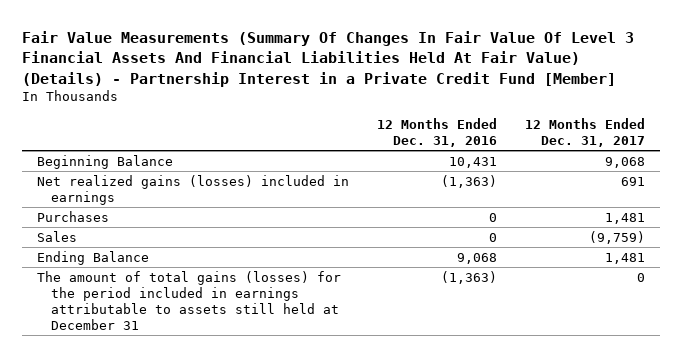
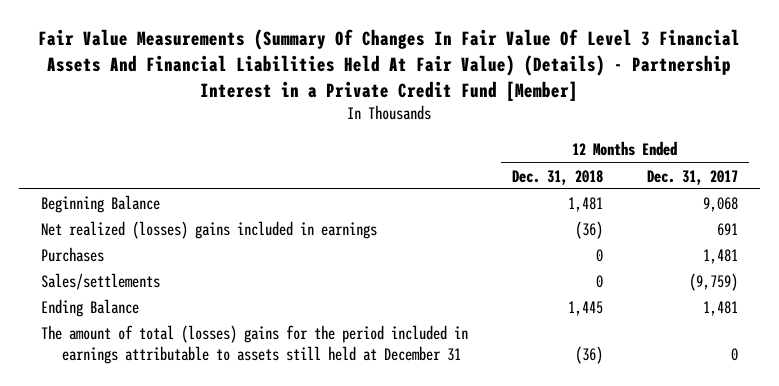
- | 12 Months Ended Dec. 31, 2016 | 12 Months Ended Dec. 31, 2017
+ | 12 Months Ended Dec. 31, 2018 | 12 Months Ended Dec. 31, 2017
- Net realized gains (losses) included in earnings | (1,363) | 691
+ Net realized (losses) gains included in earnings | (36) | 691
- Sales | 0 | (9,759)
+ Sales/settlements | 0 | (9,759)
- The amount of total gains (losses) for the period included in earnings attributable to assets still held at December 31 | (1,363) | 0
+ The amount of total (losses) gains for the period included in earnings attributable to assets still held at December 31 | (36) | 0

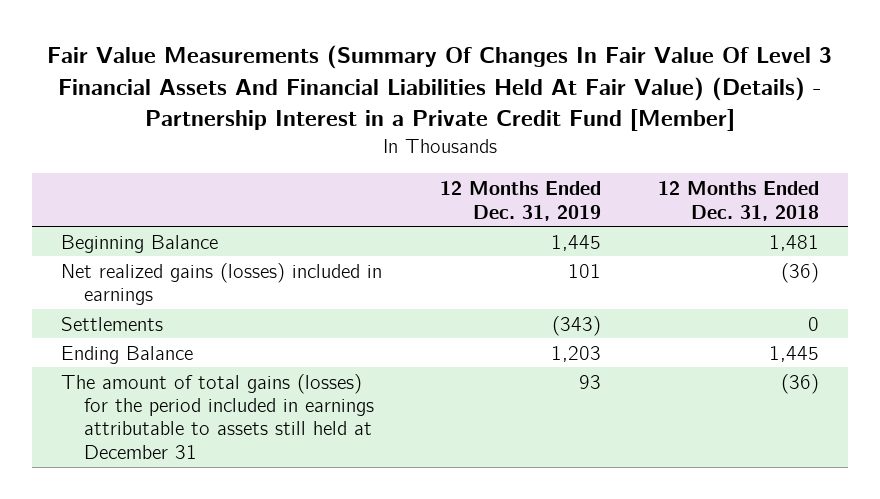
- | 12 Months Ended Dec. 31, 2018 | 12 Months Ended Dec. 31, 2017
+ | 12 Months Ended Dec. 31, 2019 | 12 Months Ended Dec. 31, 2018
- Net realized (losses) gains included in earnings | (36) | 691
- Purchases | 0 | 1,481
- Sales/settlements | 0 | (9,759)
+ Net realized gains (losses) included in earnings | 101 | (36)
+ Settlements | (343) | 0
- The amount of total (losses) gains for the period included in earnings attributable to assets still held at December 31 | (36) | 0
+ The amount of total gains (losses) for the period included in earnings attributable to assets still held at December 31 | 93 | (36)

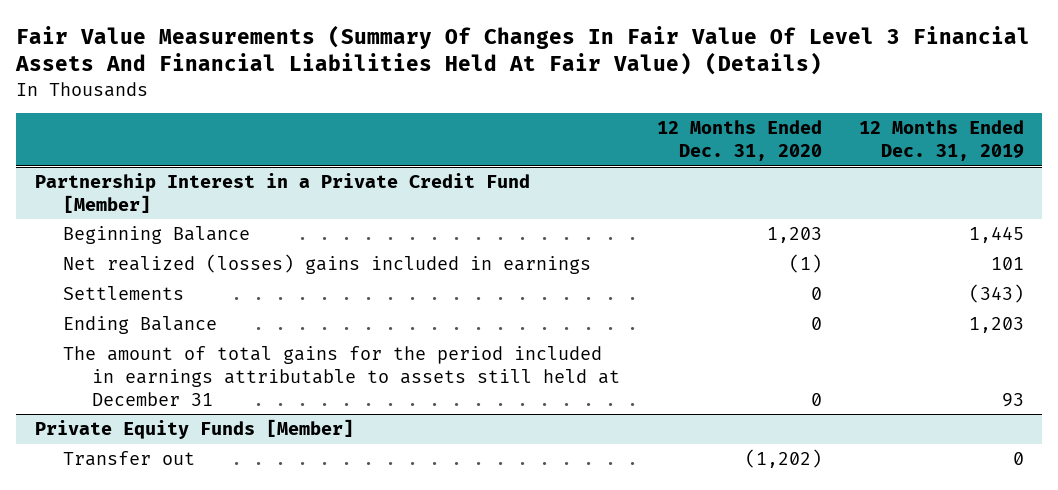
- Fair Value Measurements (Summary Of Changes In Fair Value Of Level 3 Financial Assets And Financial Liabilities Held At Fair Value) (Details) - Partnership Interest in a Private Credit Fund [Member]
+ Fair Value Measurements (Summary Of Changes In Fair Value Of Level 3 Financial Assets And Financial Liabilities Held At Fair Value) (Details)
- | 12 Months Ended Dec. 31, 2019 | 12 Months Ended Dec. 31, 2018
+ | 12 Months Ended Dec. 31, 2020 | 12 Months Ended Dec. 31, 2019
+ Partnership Interest in a Private Credit Fund [Member]
- Net realized gains (losses) included in earnings | 101 | (36)
+ Net realized (losses) gains included in earnings | (1) | 101
- The amount of total gains (losses) for the period included in earnings attributable to assets still held at December 31 | 93 | (36)
+ The amount of total gains for the period included in earnings attributable to assets still held at December 31 | 0 | 93
+ Private Equity Funds [Member]
+ Transfer out | (1,202) | 0

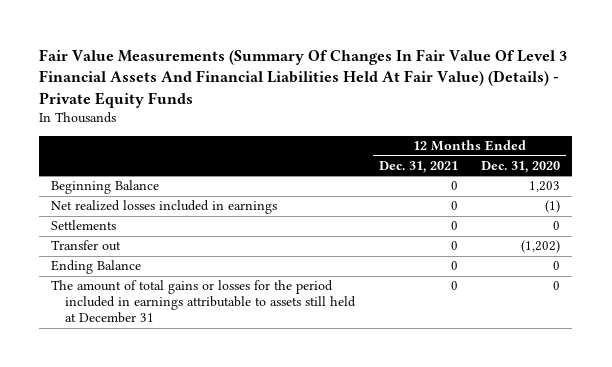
- Fair Value Measurements (Summary Of Changes In Fair Value Of Level 3 Financial Assets And Financial Liabilities Held At Fair Value) (Details)
+ Fair Value Measurements (Summary Of Changes In Fair Value Of Level 3 Financial Assets And Financial Liabilities Held At Fair Value) (Details) - Private Equity Funds
- | 12 Months Ended Dec. 31, 2020 | 12 Months Ended Dec. 31, 2019
+ | 12 Months Ended Dec. 31, 2021 | 12 Months Ended Dec. 31, 2020
- Partnership Interest in a Private Credit Fund [Member]
- Net realized (losses) gains included in earnings | (1) | 101
+ Net realized losses included in earnings | 0 | (1)
- Ending Balance | 0 | 1,203
- The amount of total gains for the period included in earnings attributable to assets still held at December 31 | 0 | 93
- Private Equity Funds [Member]
+ Ending Balance | 0 | 0
+ The amount of total gains or losses for the period included in earnings attributable to assets still held at December 31 | 0 | 0

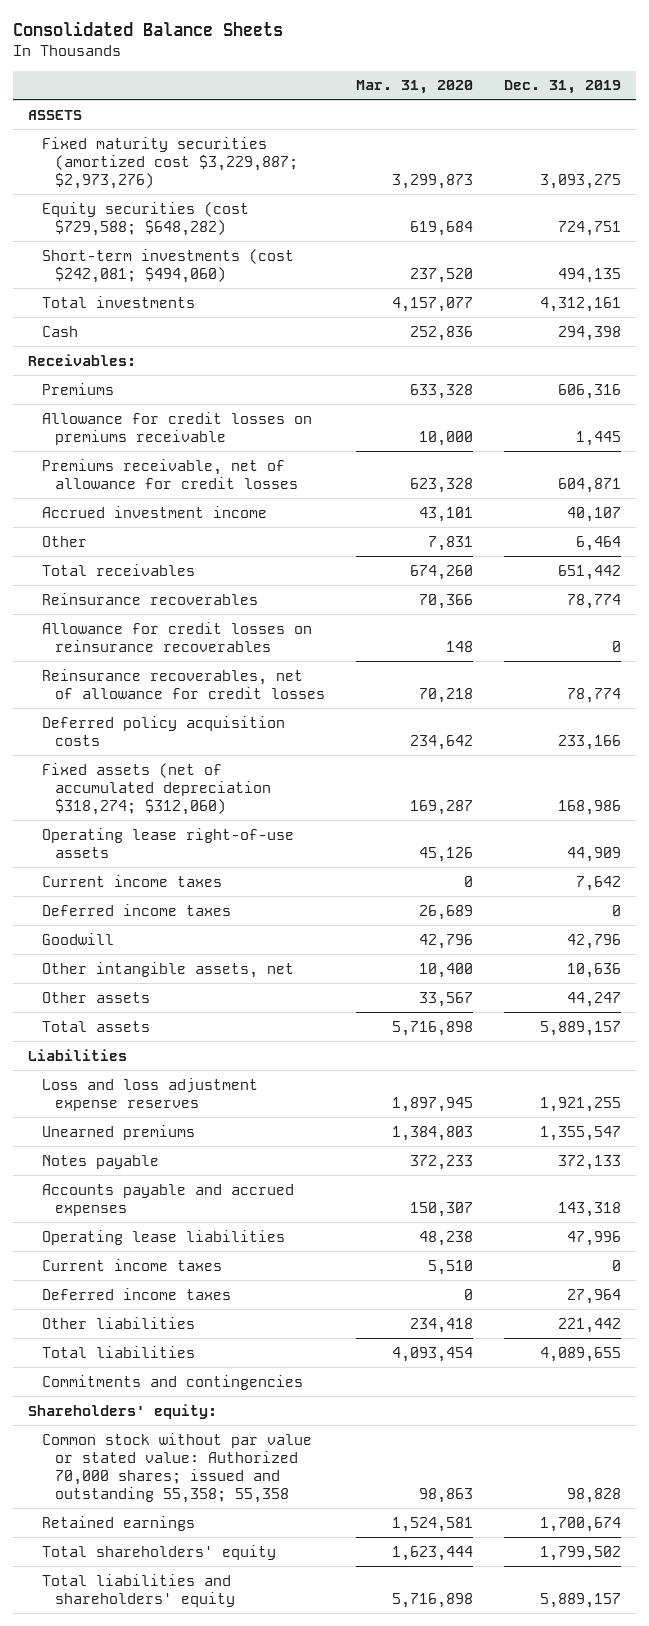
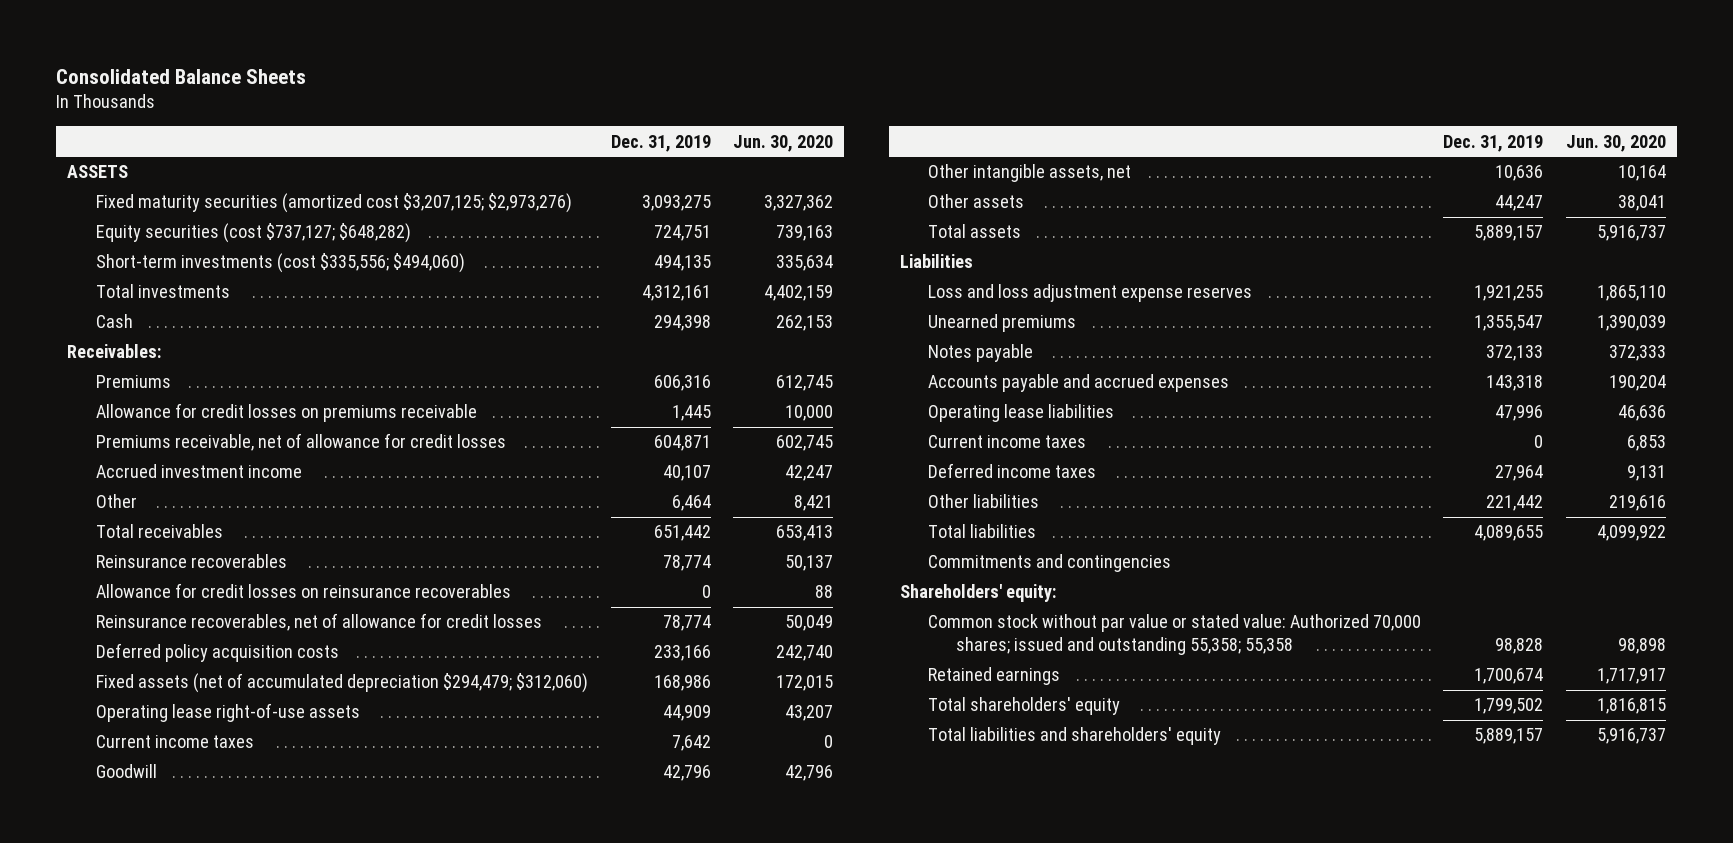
- | Mar. 31, 2020 | Dec. 31, 2019
+ | Dec. 31, 2019 | Jun. 30, 2020
- Fixed maturity securities (amortized cost $3,229,887; $2,973,276) | 3,299,873 | 3,093,275
- Equity securities (cost $729,588; $648,282) | 619,684 | 724,751
- Short-term investments (cost $242,081; $494,060) | 237,520 | 494,135
+ Fixed maturity securities (amortized cost $3,207,125; $2,973,276) | 3,093,275 | 3,327,362
+ Equity securities (cost $737,127; $648,282) | 724,751 | 739,163
+ Short-term investments (cost $335,556; $494,060) | 494,135 | 335,634
- Fixed assets (net of accumulated depreciation $318,274; $312,060) | 169,287 | 168,986
+ Fixed assets (net of accumulated depreciation $294,479; $312,060) | 168,986 | 172,015
- Deferred income taxes | 26,689 | 0

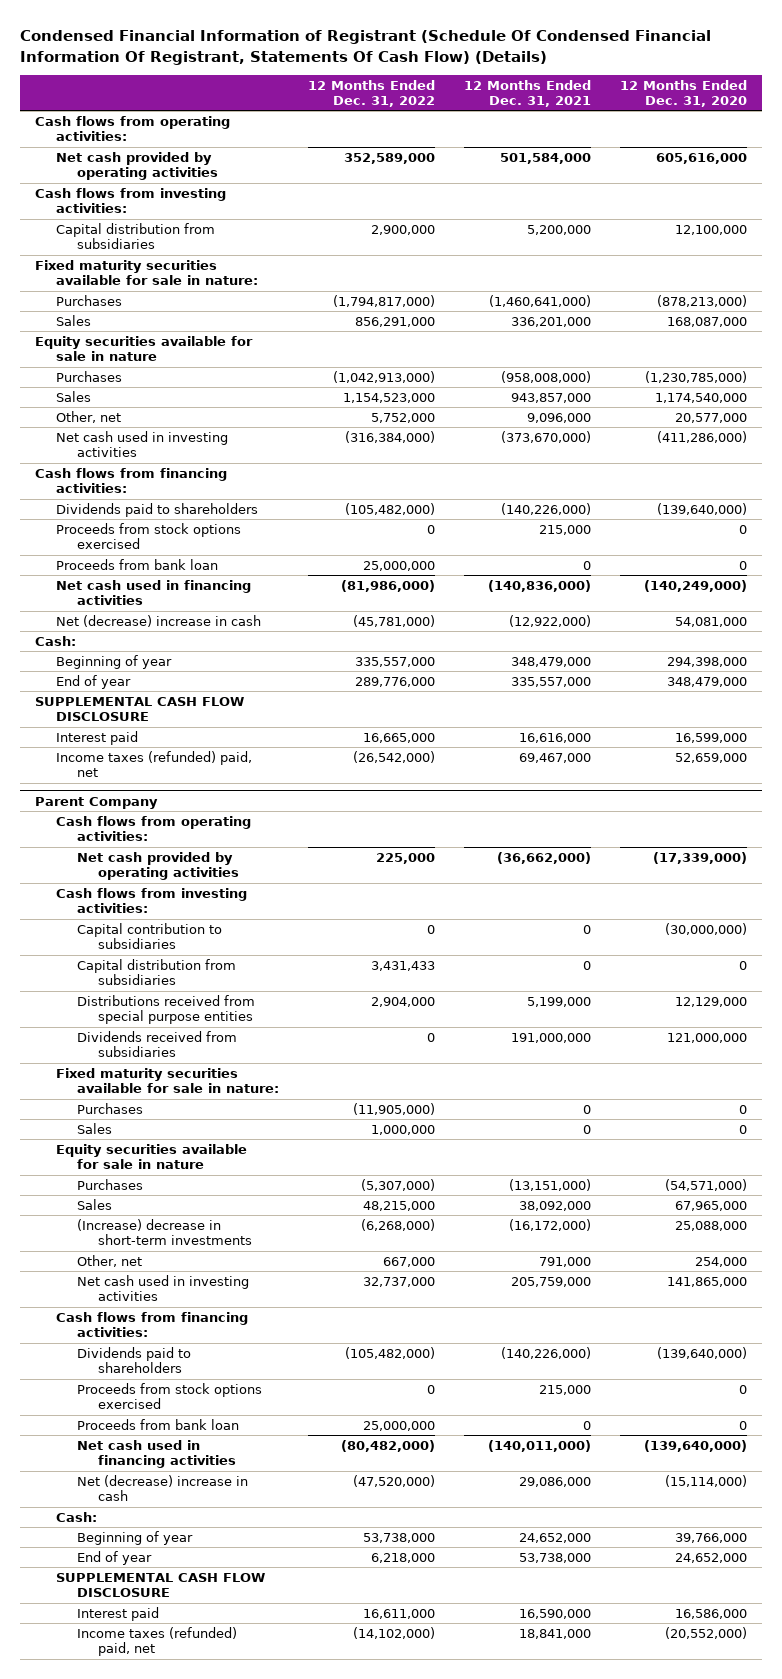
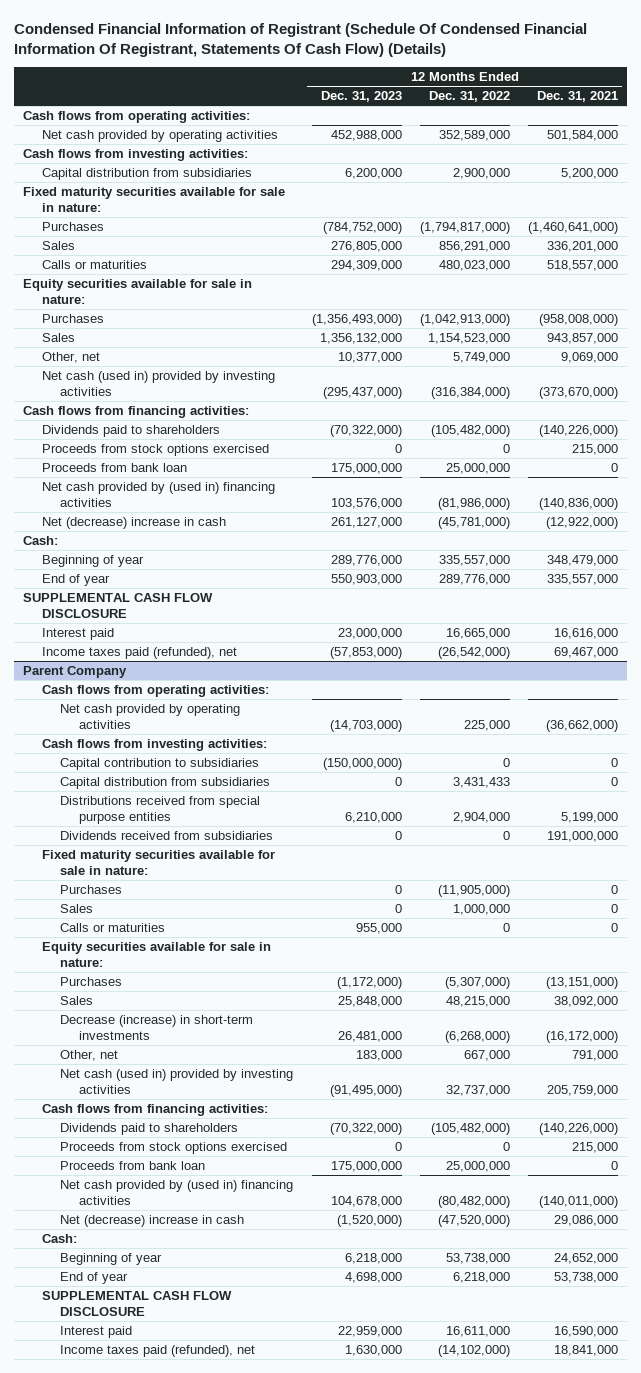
- | 12 Months Ended Dec. 31, 2022 | 12 Months Ended Dec. 31, 2021 | 12 Months Ended Dec. 31, 2020
+ | 12 Months Ended Dec. 31, 2023 | 12 Months Ended Dec. 31, 2022 | 12 Months Ended Dec. 31, 2021
- Equity securities available for sale in nature
+ Calls or maturities | 294,309,000 | 480,023,000 | 518,557,000
+ Equity securities available for sale in nature:
- Other, net | 5,752,000 | 9,096,000 | 20,577,000
- Net cash used in investing activities | (316,384,000) | (373,670,000) | (411,286,000)
+ Other, net | 10,377,000 | 5,749,000 | 9,069,000
+ Net cash (used in) provided by investing activities | (295,437,000) | (316,384,000) | (373,670,000)
- Net cash used in financing activities | (81,986,000) | (140,836,000) | (140,249,000)
+ Net cash provided by (used in) financing activities | 103,576,000 | (81,986,000) | (140,836,000)
- Income taxes (refunded) paid, net | (26,542,000) | 69,467,000 | 52,659,000
+ Income taxes paid (refunded), net | (57,853,000) | (26,542,000) | 69,467,000
@ Parent Company
- Equity securities available for sale in nature
+ Calls or maturities | 955,000 | 0 | 0
+ Equity securities available for sale in nature:
- (Increase) decrease in short-term investments | (6,268,000) | (16,172,000) | 25,088,000
+ Decrease (increase) in short-term investments | 26,481,000 | (6,268,000) | (16,172,000)
- Net cash used in investing activities | 32,737,000 | 205,759,000 | 141,865,000
+ Net cash (used in) provided by investing activities | (91,495,000) | 32,737,000 | 205,759,000
- Net cash used in financing activities | (80,482,000) | (140,011,000) | (139,640,000)
+ Net cash provided by (used in) financing activities | 104,678,000 | (80,482,000) | (140,011,000)
- Income taxes (refunded) paid, net | (14,102,000) | 18,841,000 | (20,552,000)
+ Income taxes paid (refunded), net | 1,630,000 | (14,102,000) | 18,841,000

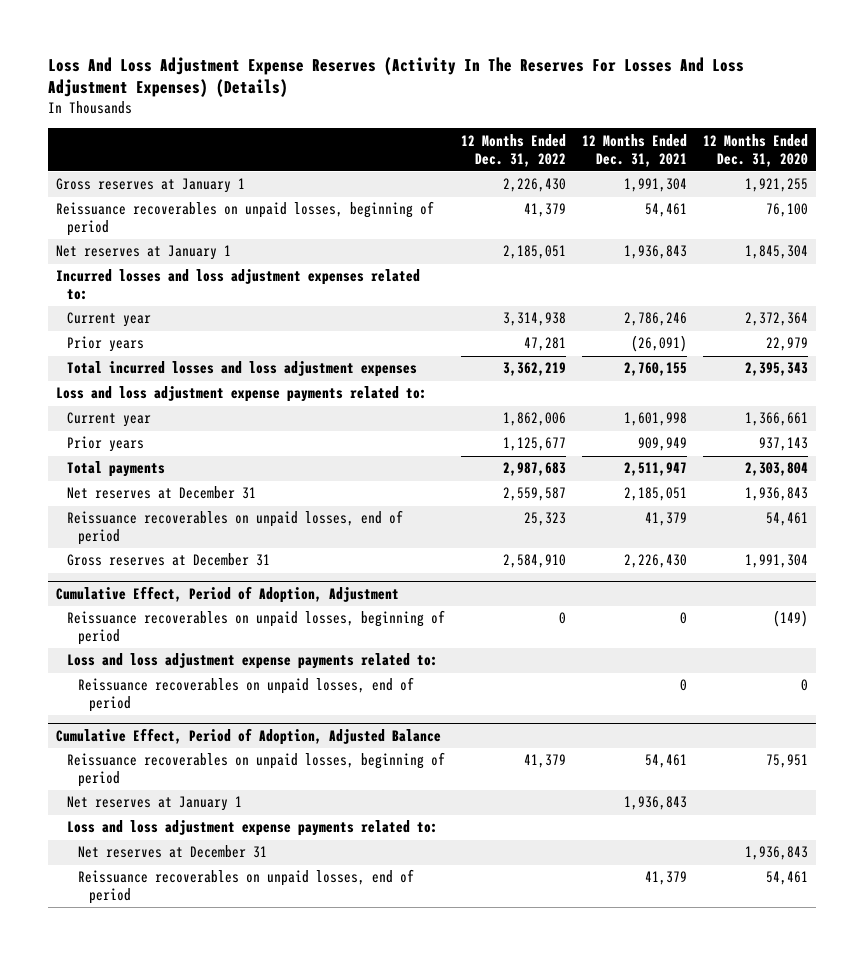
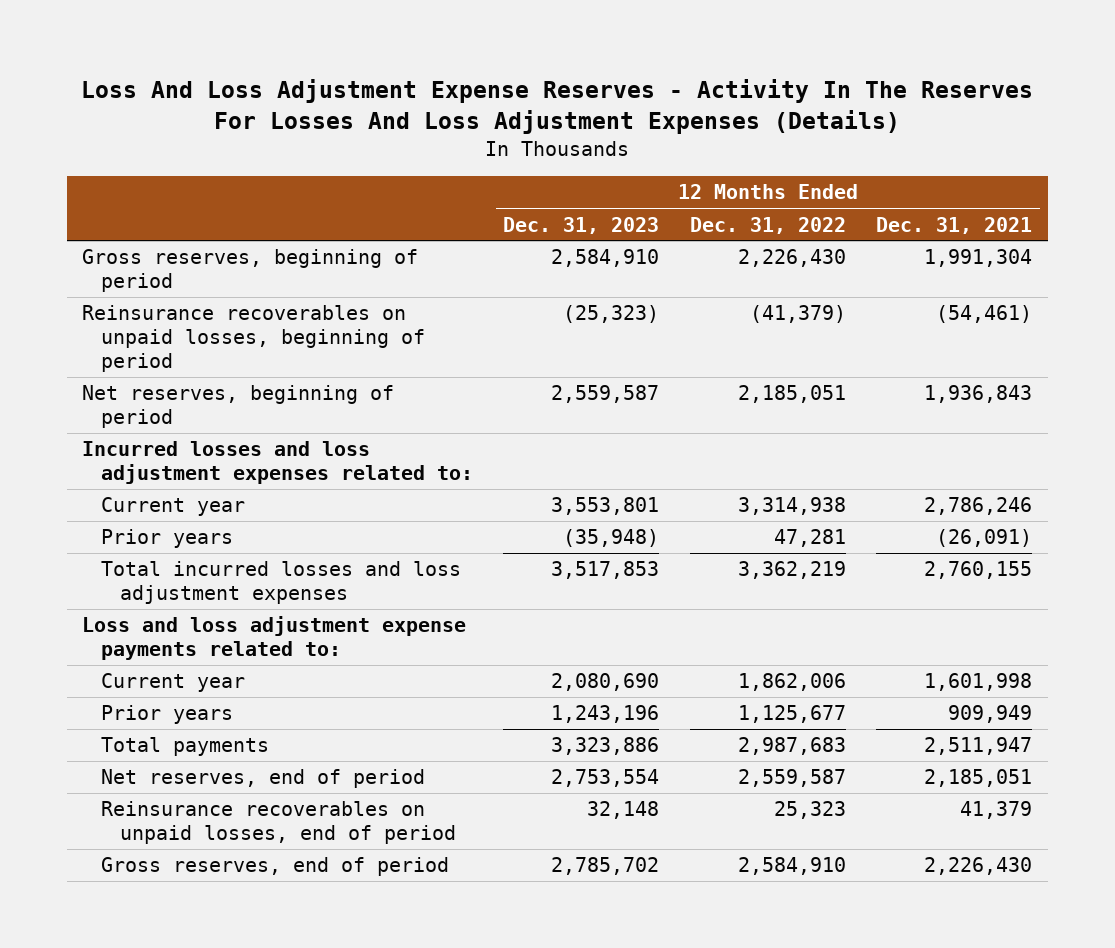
- Loss And Loss Adjustment Expense Reserves (Activity In The Reserves For Losses And Loss Adjustment Expenses) (Details)
+ Loss And Loss Adjustment Expense Reserves - Activity In The Reserves For Losses And Loss Adjustment Expenses (Details)
- | 12 Months Ended Dec. 31, 2022 | 12 Months Ended Dec. 31, 2021 | 12 Months Ended Dec. 31, 2020
+ | 12 Months Ended Dec. 31, 2023 | 12 Months Ended Dec. 31, 2022 | 12 Months Ended Dec. 31, 2021
- Gross reserves at January 1 | 2,226,430 | 1,991,304 | 1,921,255
- Reissuance recoverables on unpaid losses, beginning of period | 41,379 | 54,461 | 76,100
- Net reserves at January 1 | 2,185,051 | 1,936,843 | 1,845,304
+ Gross reserves, beginning of period | 2,584,910 | 2,226,430 | 1,991,304
+ Reinsurance recoverables on unpaid losses, beginning of period | (25,323) | (41,379) | (54,461)
+ Net reserves, beginning of period | 2,559,587 | 2,185,051 | 1,936,843
- Net reserves at December 31 | 2,559,587 | 2,185,051 | 1,936,843
- Reissuance recoverables on unpaid losses, end of period | 25,323 | 41,379 | 54,461
- Gross reserves at December 31 | 2,584,910 | 2,226,430 | 1,991,304
- Cumulative Effect, Period of Adoption, Adjustment
- Reissuance recoverables on unpaid losses, beginning of period | 0 | 0 | (149)
- Loss and loss adjustment expense payments related to:
- Reissuance recoverables on unpaid losses, end of period | | 0 | 0
- Cumulative Effect, Period of Adoption, Adjusted Balance
- Reissuance recoverables on unpaid losses, beginning of period | 41,379 | 54,461 | 75,951
- Net reserves at January 1 | | 1,936,843 |
- Loss and loss adjustment expense payments related to:
- Net reserves at December 31 | | | 1,936,843
- Reissuance recoverables on unpaid losses, end of period | | 41,379 | 54,461
+ Net reserves, end of period | 2,753,554 | 2,559,587 | 2,185,051
+ Reinsurance recoverables on unpaid losses, end of period | 32,148 | 25,323 | 41,379
+ Gross reserves, end of period | 2,785,702 | 2,584,910 | 2,226,430

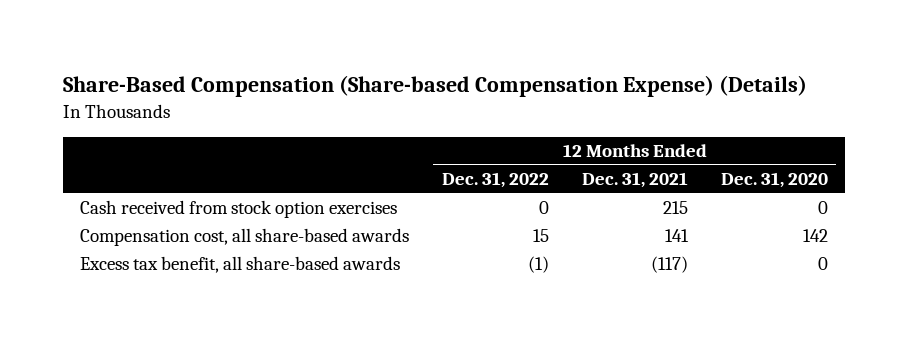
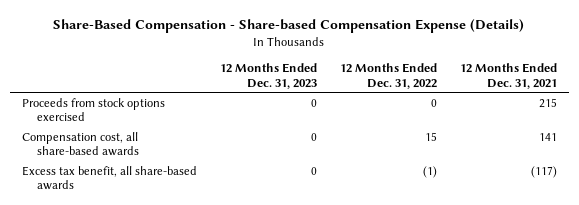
- Share-Based Compensation (Share-based Compensation Expense) (Details)
+ Share-Based Compensation - Share-based Compensation Expense (Details)
- | 12 Months Ended Dec. 31, 2022 | 12 Months Ended Dec. 31, 2021 | 12 Months Ended Dec. 31, 2020
+ | 12 Months Ended Dec. 31, 2023 | 12 Months Ended Dec. 31, 2022 | 12 Months Ended Dec. 31, 2021
- Cash received from stock option exercises | 0 | 215 | 0
+ Proceeds from stock options exercised | 0 | 0 | 215

